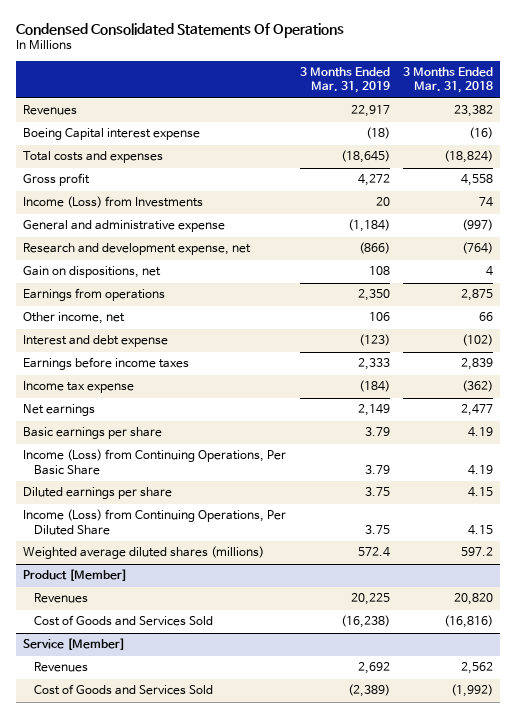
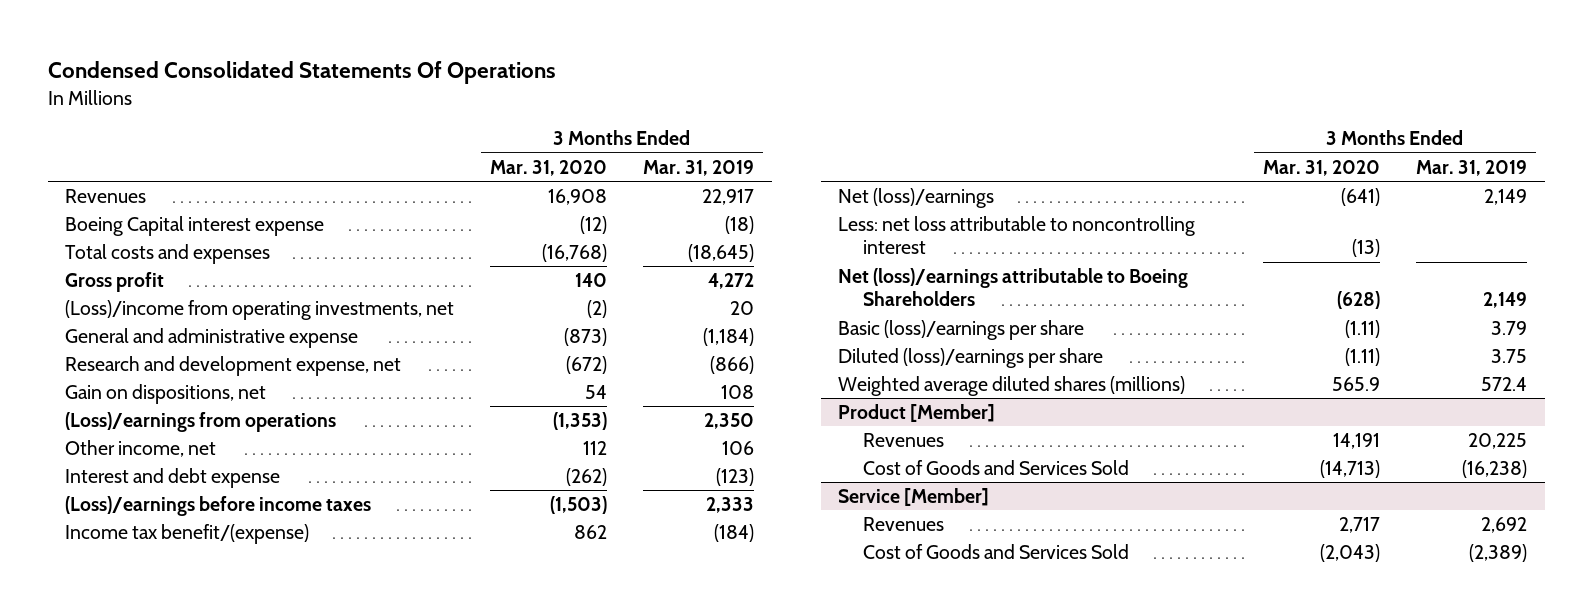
- | 3 Months Ended Mar. 31, 2019 | 3 Months Ended Mar. 31, 2018
+ | 3 Months Ended Mar. 31, 2020 | 3 Months Ended Mar. 31, 2019
- Income (Loss) from Investments | 20 | 74
+ (Loss)/income from operating investments, net | (2) | 20
- Earnings from operations | 2,350 | 2,875
+ (Loss)/earnings from operations | (1,353) | 2,350
- Earnings before income taxes | 2,333 | 2,839
- Income tax expense | (184) | (362)
- Net earnings | 2,149 | 2,477
- Basic earnings per share | 3.79 | 4.19
- Income (Loss) from Continuing Operations, Per Basic Share | 3.79 | 4.19
- Diluted earnings per share | 3.75 | 4.15
- Income (Loss) from Continuing Operations, Per Diluted Share | 3.75 | 4.15
+ (Loss)/earnings before income taxes | (1,503) | 2,333
+ Income tax benefit/(expense) | 862 | (184)
+ Net (loss)/earnings | (641) | 2,149
+ Less: net loss attributable to noncontrolling interest | (13) |
+ Net (loss)/earnings attributable to Boeing Shareholders | (628) | 2,149
+ Basic (loss)/earnings per share | (1.11) | 3.79
+ Diluted (loss)/earnings per share | (1.11) | 3.75

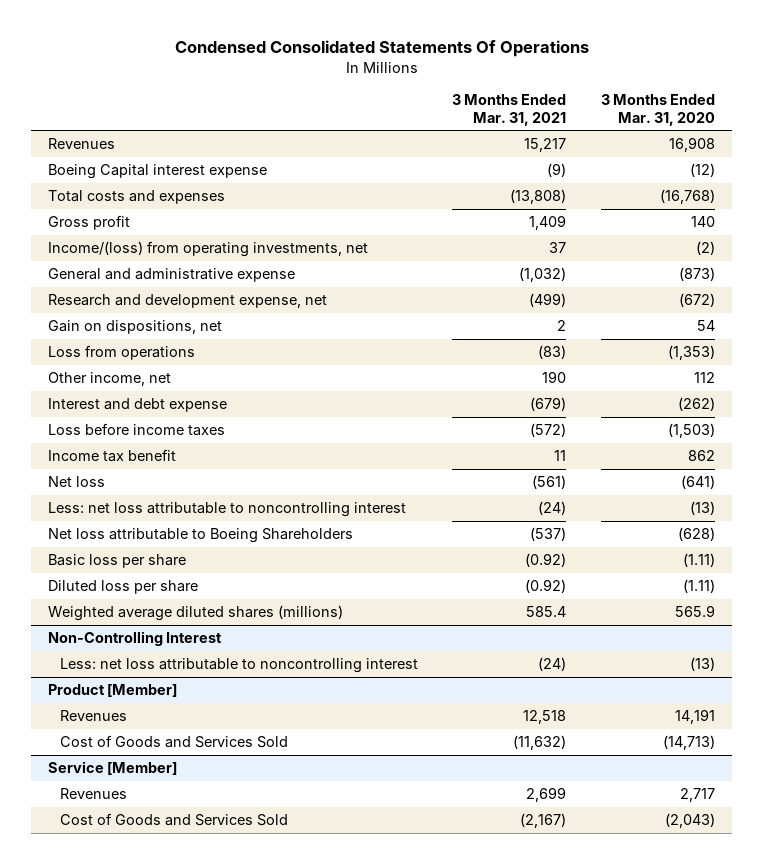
- | 3 Months Ended Mar. 31, 2020 | 3 Months Ended Mar. 31, 2019
+ | 3 Months Ended Mar. 31, 2021 | 3 Months Ended Mar. 31, 2020
- (Loss)/income from operating investments, net | (2) | 20
+ Income/(loss) from operating investments, net | 37 | (2)
- (Loss)/earnings from operations | (1,353) | 2,350
+ Loss from operations | (83) | (1,353)
- (Loss)/earnings before income taxes | (1,503) | 2,333
- Income tax benefit/(expense) | 862 | (184)
- Net (loss)/earnings | (641) | 2,149
+ Loss before income taxes | (572) | (1,503)
+ Income tax benefit | 11 | 862
+ Net loss | (561) | (641)
- Net (loss)/earnings attributable to Boeing Shareholders | (628) | 2,149
- Basic (loss)/earnings per share | (1.11) | 3.79
- Diluted (loss)/earnings per share | (1.11) | 3.75
+ Net loss attributable to Boeing Shareholders | (537) | (628)
+ Basic loss per share | (0.92) | (1.11)
+ Diluted loss per share | (0.92) | (1.11)
+ Non-Controlling Interest
+ Less: net loss attributable to noncontrolling interest | (24) | (13)

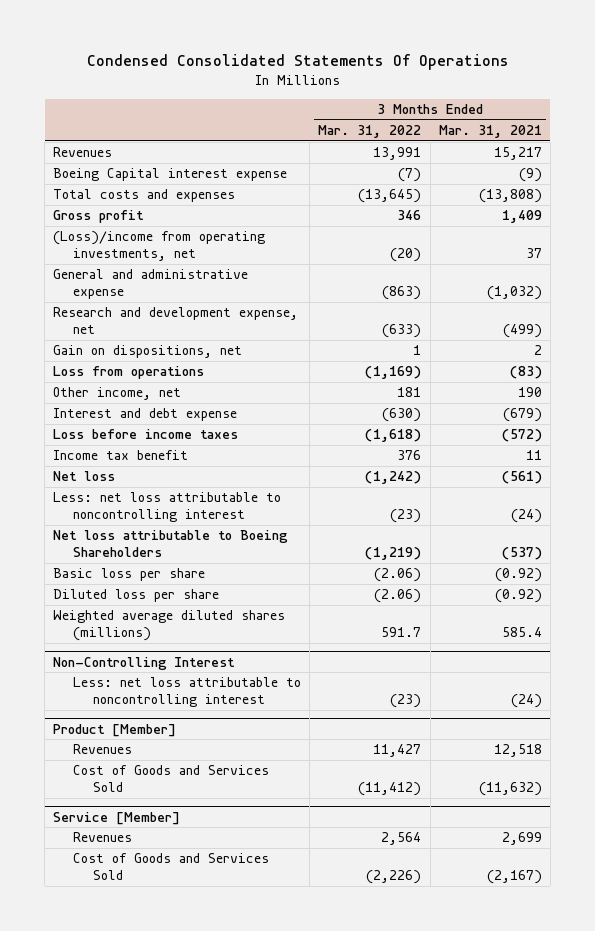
- | 3 Months Ended Mar. 31, 2021 | 3 Months Ended Mar. 31, 2020
+ | 3 Months Ended Mar. 31, 2022 | 3 Months Ended Mar. 31, 2021
- Income/(loss) from operating investments, net | 37 | (2)
+ (Loss)/income from operating investments, net | (20) | 37

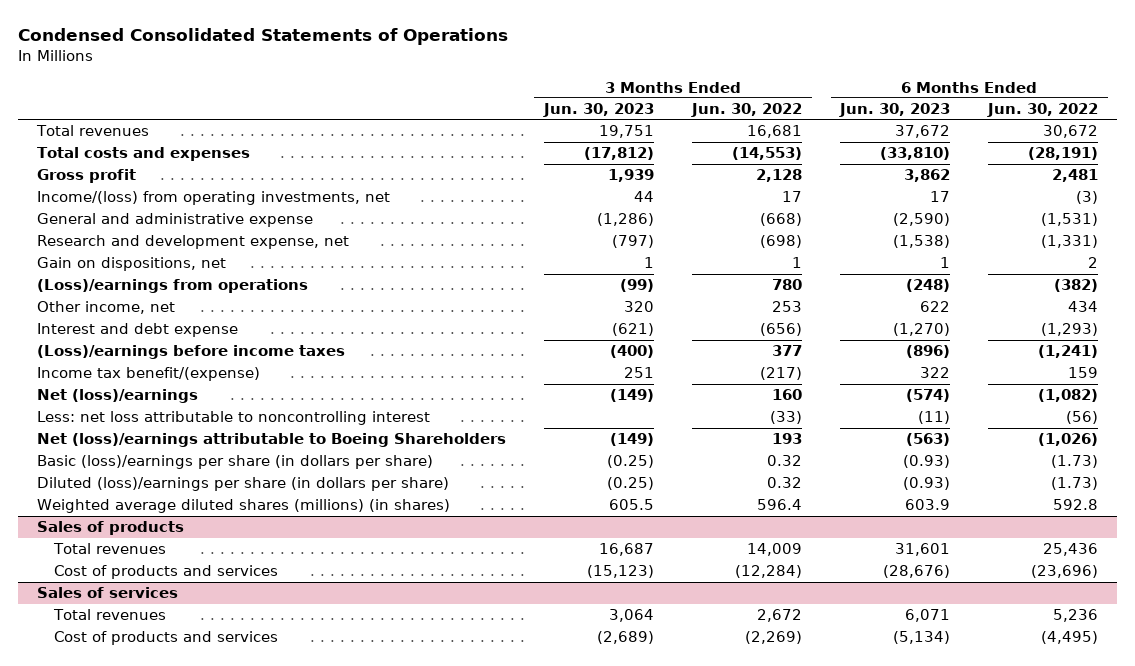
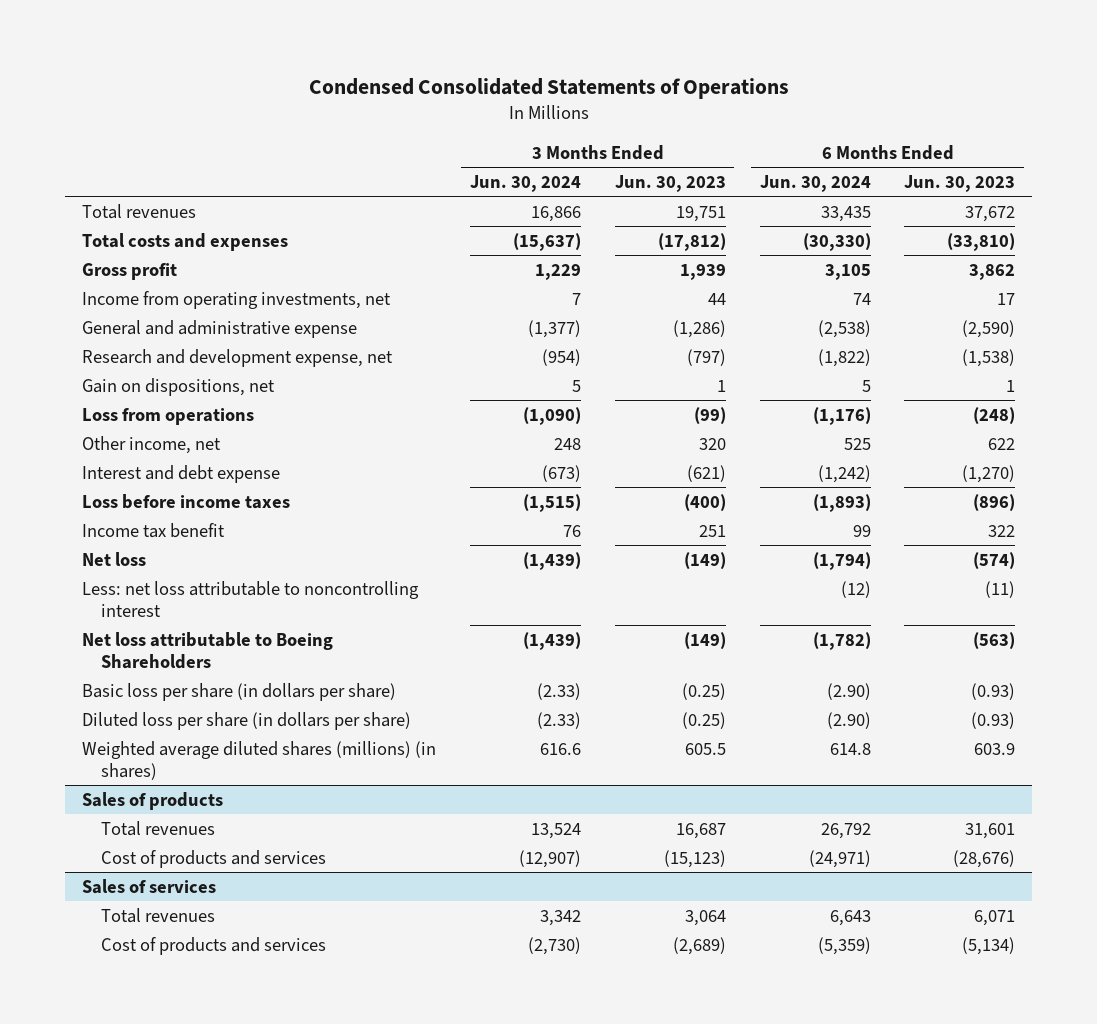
- | 3 Months Ended Jun. 30, 2023 | 3 Months Ended Jun. 30, 2022 | 6 Months Ended Jun. 30, 2023 | 6 Months Ended Jun. 30, 2022
+ | 3 Months Ended Jun. 30, 2024 | 3 Months Ended Jun. 30, 2023 | 6 Months Ended Jun. 30, 2024 | 6 Months Ended Jun. 30, 2023
- Income/(loss) from operating investments, net | 44 | 17 | 17 | (3)
+ Income from operating investments, net | 7 | 44 | 74 | 17
- (Loss)/earnings from operations | (99) | 780 | (248) | (382)
+ Loss from operations | (1,090) | (99) | (1,176) | (248)
- (Loss)/earnings before income taxes | (400) | 377 | (896) | (1,241)
- Income tax benefit/(expense) | 251 | (217) | 322 | 159
- Net (loss)/earnings | (149) | 160 | (574) | (1,082)
+ Loss before income taxes | (1,515) | (400) | (1,893) | (896)
+ Income tax benefit | 76 | 251 | 99 | 322
+ Net loss | (1,439) | (149) | (1,794) | (574)
- Net (loss)/earnings attributable to Boeing Shareholders | (149) | 193 | (563) | (1,026)
- Basic (loss)/earnings per share (in dollars per share) | (0.25) | 0.32 | (0.93) | (1.73)
- Diluted (loss)/earnings per share (in dollars per share) | (0.25) | 0.32 | (0.93) | (1.73)
+ Net loss attributable to Boeing Shareholders | (1,439) | (149) | (1,782) | (563)
+ Basic loss per share (in dollars per share) | (2.33) | (0.25) | (2.90) | (0.93)
+ Diluted loss per share (in dollars per share) | (2.33) | (0.25) | (2.90) | (0.93)

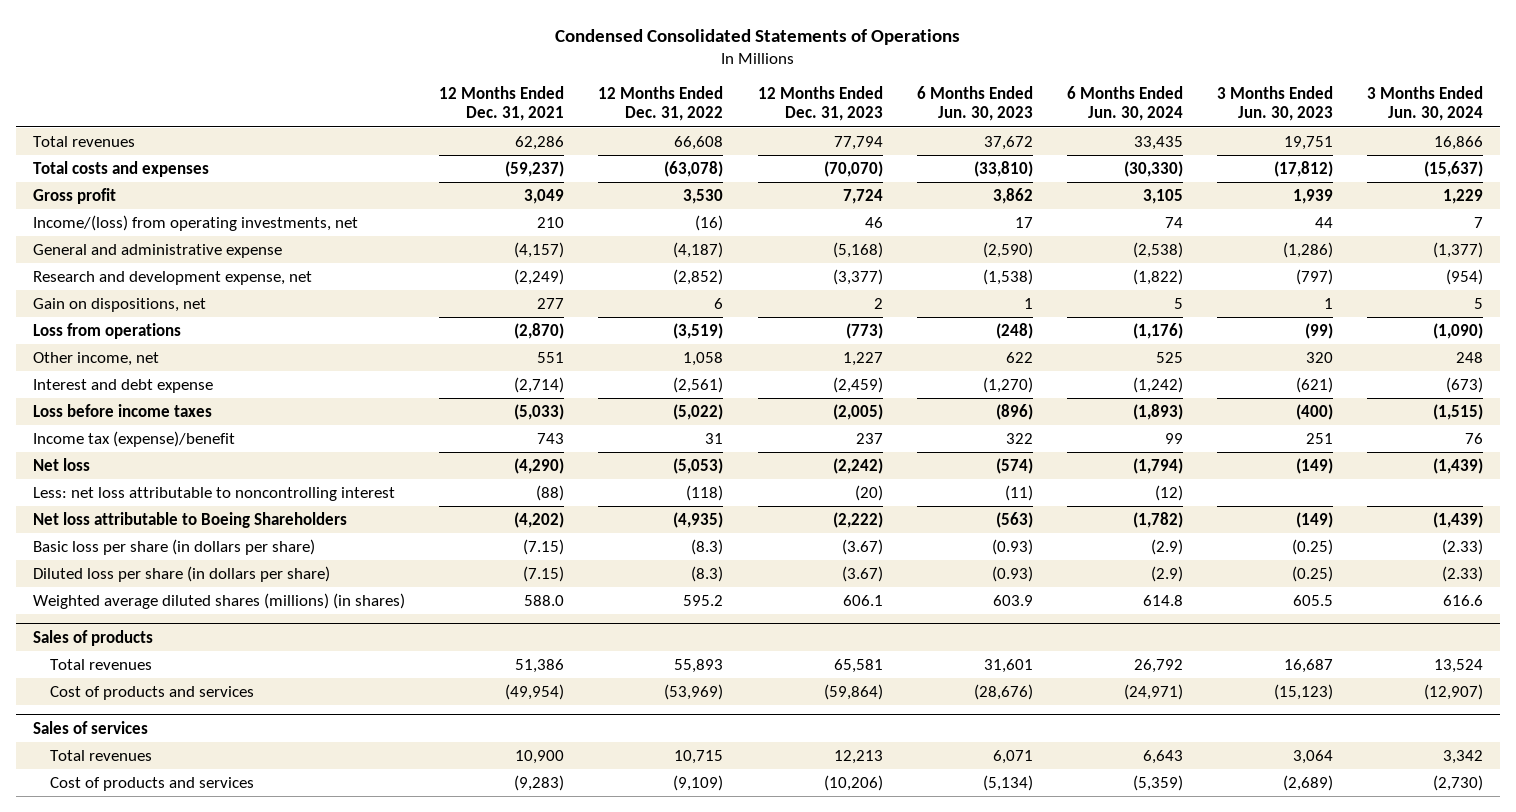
- | 3 Months Ended Jun. 30, 2024 | 3 Months Ended Jun. 30, 2023 | 6 Months Ended Jun. 30, 2024 | 6 Months Ended Jun. 30, 2023
+ | 12 Months Ended Dec. 31, 2021 | 12 Months Ended Dec. 31, 2022 | 12 Months Ended Dec. 31, 2023 | 6 Months Ended Jun. 30, 2023 | 6 Months Ended Jun. 30, 2024 | 3 Months Ended Jun. 30, 2023 | 3 Months Ended Jun. 30, 2024
- Income from operating investments, net | 7 | 44 | 74 | 17
+ Income/(loss) from operating investments, net | 210 | (16) | 46 | 17 | 74 | 44 | 7
- Income tax benefit | 76 | 251 | 99 | 322
+ Income tax (expense)/benefit | 743 | 31 | 237 | 322 | 99 | 251 | 76
- Basic loss per share (in dollars per share) | (2.33) | (0.25) | (2.90) | (0.93)
- Diluted loss per share (in dollars per share) | (2.33) | (0.25) | (2.90) | (0.93)
+ Basic loss per share (in dollars per share) | (7.15) | (8.3) | (3.67) | (0.93) | (2.9) | (0.25) | (2.33)
+ Diluted loss per share (in dollars per share) | (7.15) | (8.3) | (3.67) | (0.93) | (2.9) | (0.25) | (2.33)

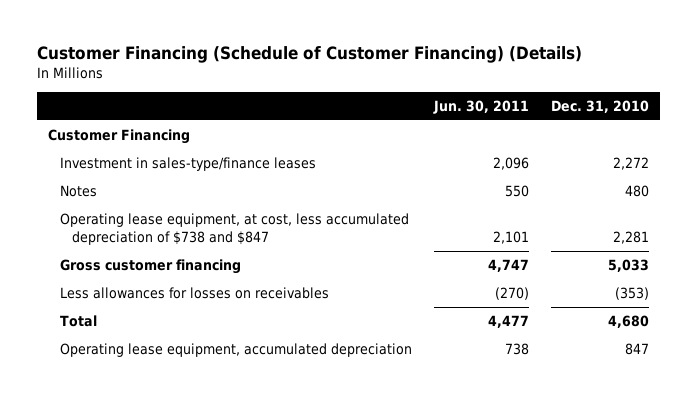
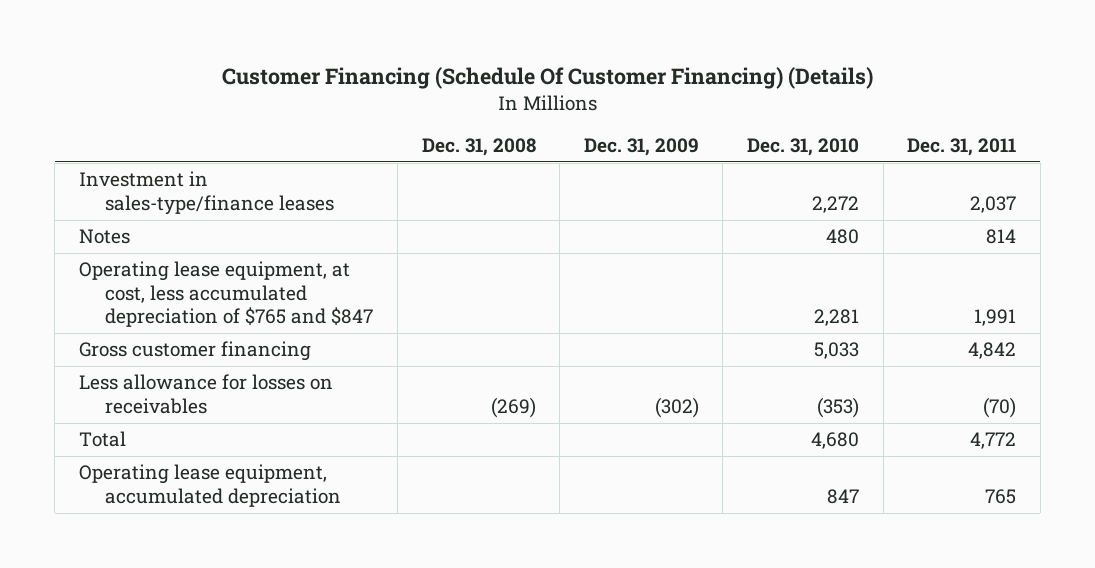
- Customer Financing (Schedule of Customer Financing) (Details)
+ Customer Financing (Schedule Of Customer Financing) (Details)
- | Jun. 30, 2011 | Dec. 31, 2010
+ | Dec. 31, 2008 | Dec. 31, 2009 | Dec. 31, 2010 | Dec. 31, 2011
- Customer Financing
- Operating lease equipment, at cost, less accumulated depreciation of $738 and $847 | 2,101 | 2,281
+ Operating lease equipment, at cost, less accumulated depreciation of $765 and $847 | | | 2,281 | 1,991
- Less allowances for losses on receivables | (270) | (353)
+ Less allowance for losses on receivables | (269) | (302) | (353) | (70)

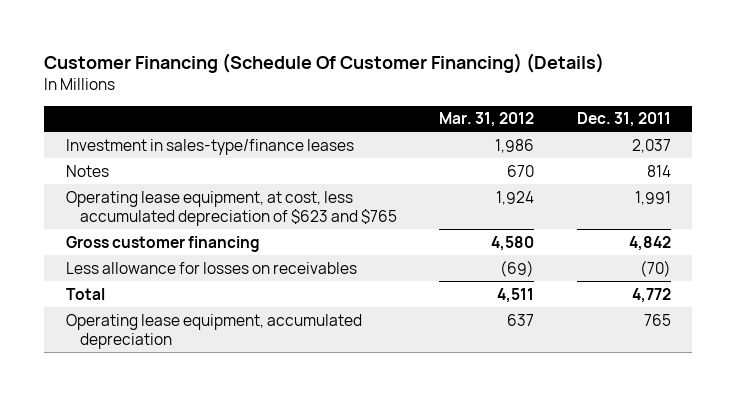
- | Dec. 31, 2008 | Dec. 31, 2009 | Dec. 31, 2010 | Dec. 31, 2011
+ | Mar. 31, 2012 | Dec. 31, 2011
- Operating lease equipment, at cost, less accumulated depreciation of $765 and $847 | | | 2,281 | 1,991
+ Operating lease equipment, at cost, less accumulated depreciation of $623 and $765 | 1,924 | 1,991

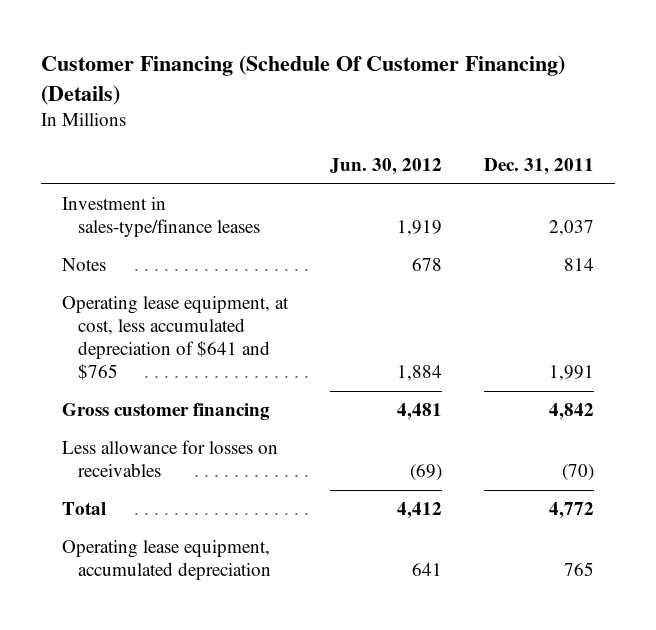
- | Mar. 31, 2012 | Dec. 31, 2011
+ | Jun. 30, 2012 | Dec. 31, 2011
- Operating lease equipment, at cost, less accumulated depreciation of $623 and $765 | 1,924 | 1,991
+ Operating lease equipment, at cost, less accumulated depreciation of $641 and $765 | 1,884 | 1,991

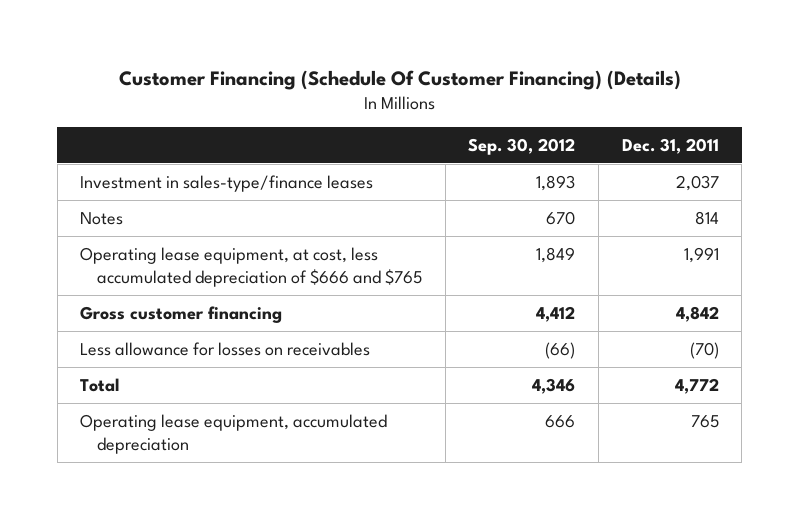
- | Jun. 30, 2012 | Dec. 31, 2011
+ | Sep. 30, 2012 | Dec. 31, 2011
- Operating lease equipment, at cost, less accumulated depreciation of $641 and $765 | 1,884 | 1,991
+ Operating lease equipment, at cost, less accumulated depreciation of $666 and $765 | 1,849 | 1,991

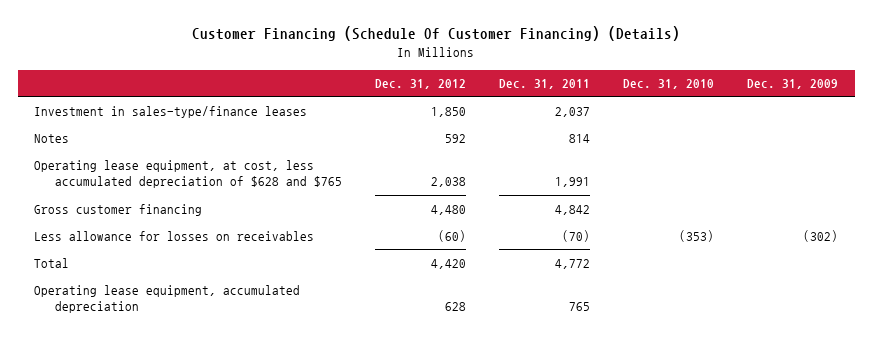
- | Sep. 30, 2012 | Dec. 31, 2011
+ | Dec. 31, 2012 | Dec. 31, 2011 | Dec. 31, 2010 | Dec. 31, 2009
- Operating lease equipment, at cost, less accumulated depreciation of $666 and $765 | 1,849 | 1,991
+ Operating lease equipment, at cost, less accumulated depreciation of $628 and $765 | 2,038 | 1,991 | |

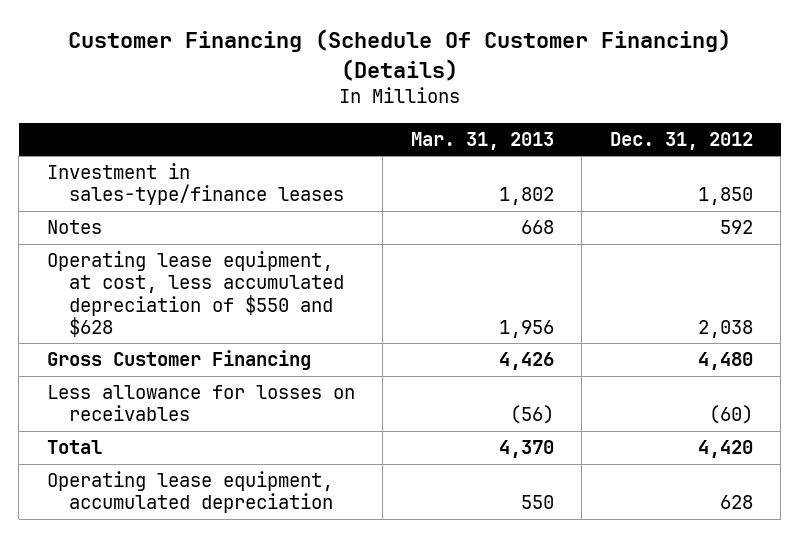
- | Dec. 31, 2012 | Dec. 31, 2011 | Dec. 31, 2010 | Dec. 31, 2009
+ | Mar. 31, 2013 | Dec. 31, 2012
- Operating lease equipment, at cost, less accumulated depreciation of $628 and $765 | 2,038 | 1,991 | |
- Gross customer financing | 4,480 | 4,842 | |
+ Operating lease equipment, at cost, less accumulated depreciation of $550 and $628 | 1,956 | 2,038
+ Gross Customer Financing | 4,426 | 4,480

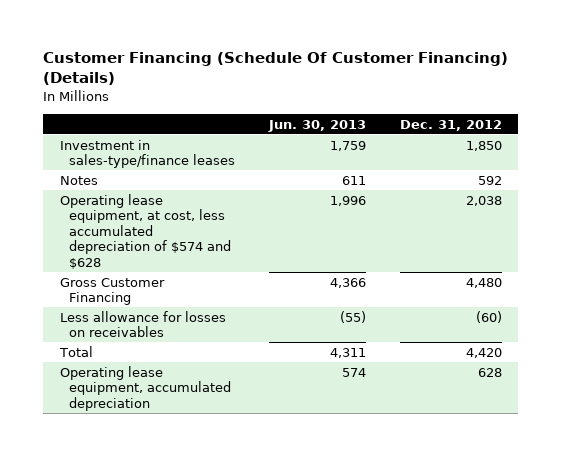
- | Mar. 31, 2013 | Dec. 31, 2012
+ | Jun. 30, 2013 | Dec. 31, 2012
- Operating lease equipment, at cost, less accumulated depreciation of $550 and $628 | 1,956 | 2,038
+ Operating lease equipment, at cost, less accumulated depreciation of $574 and $628 | 1,996 | 2,038

